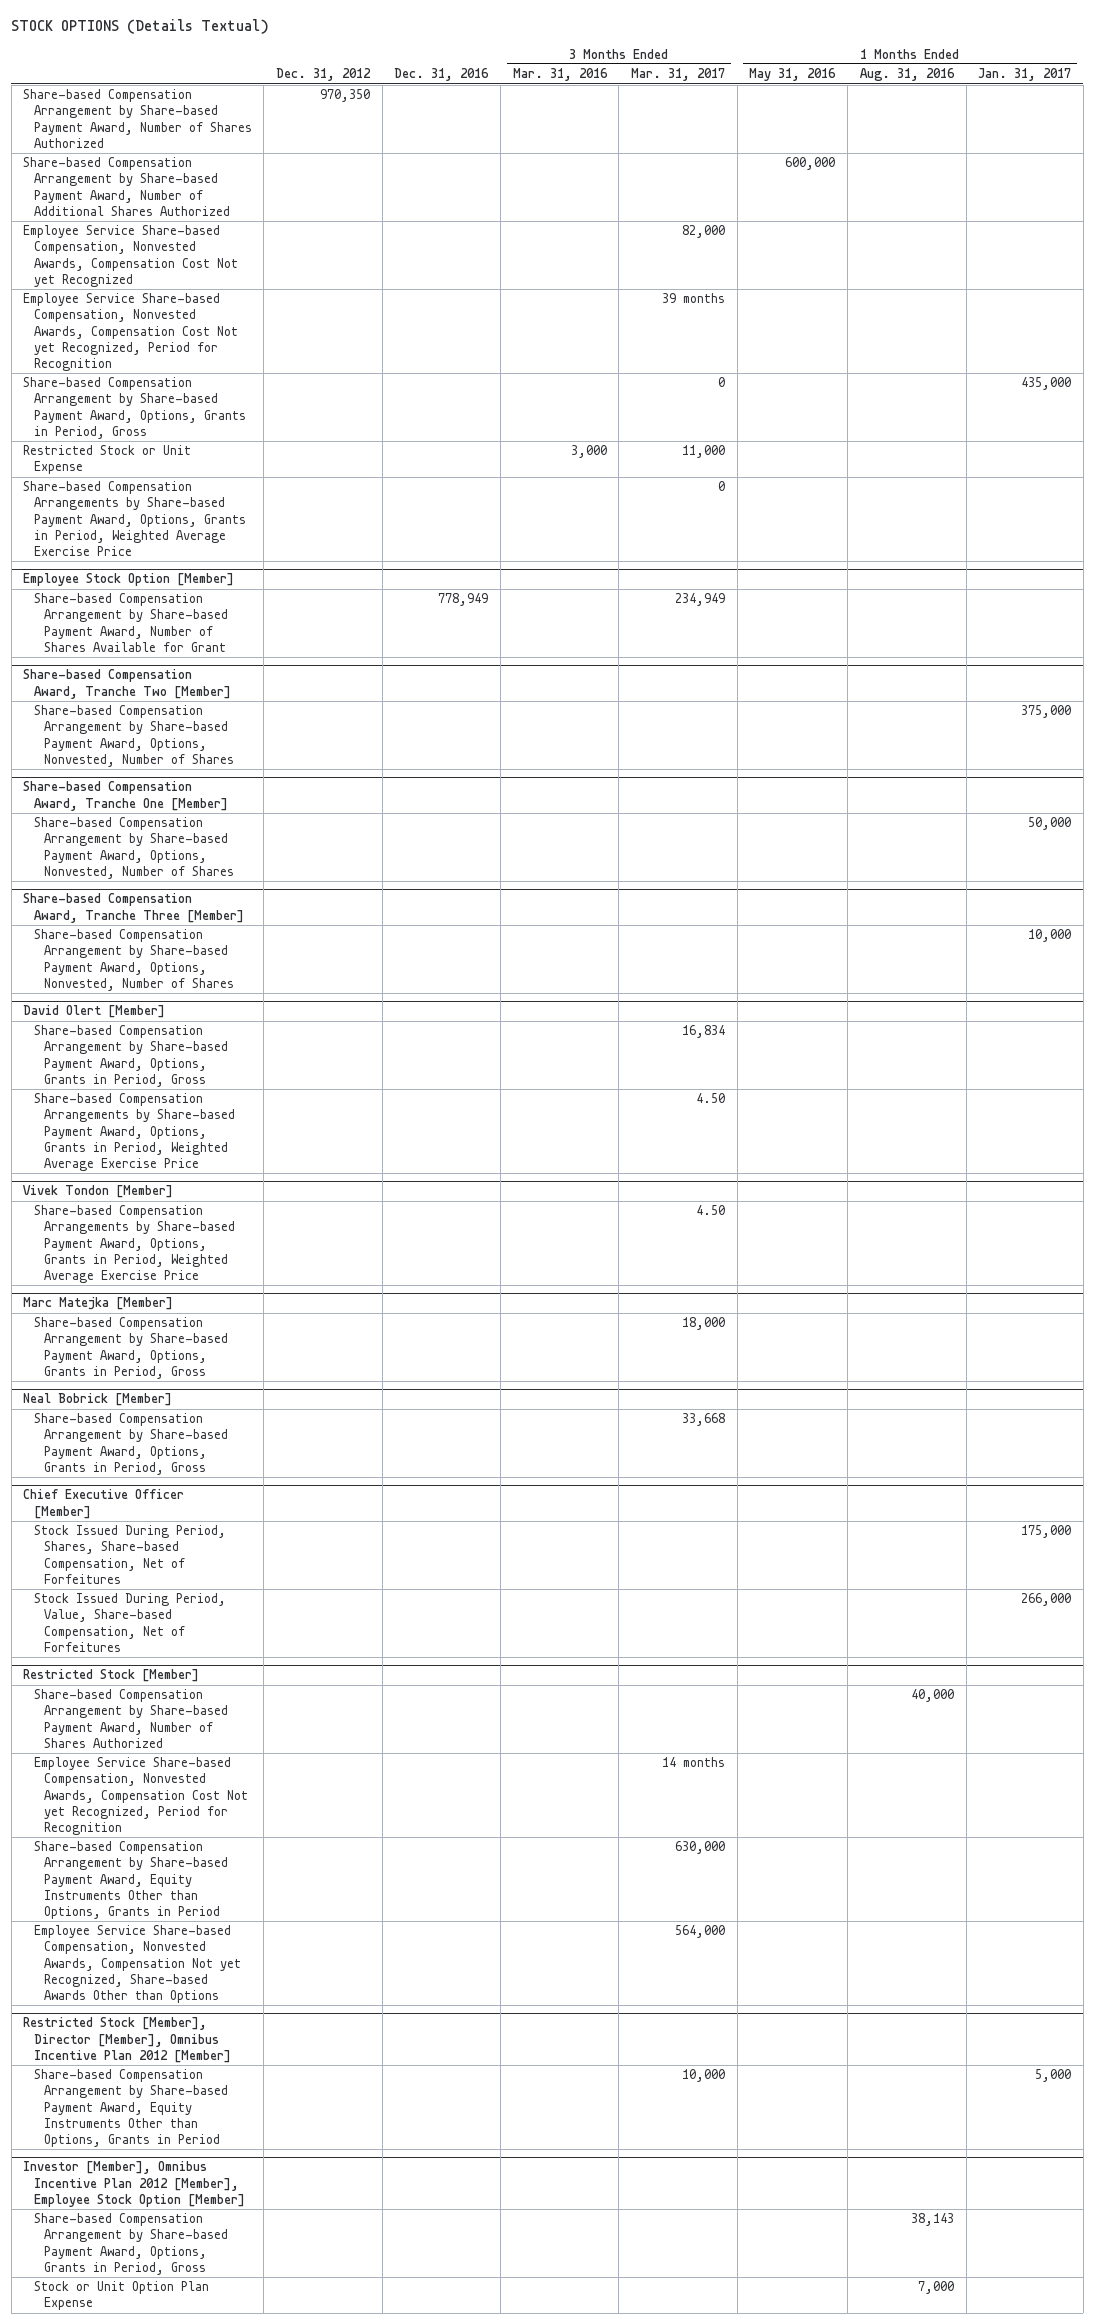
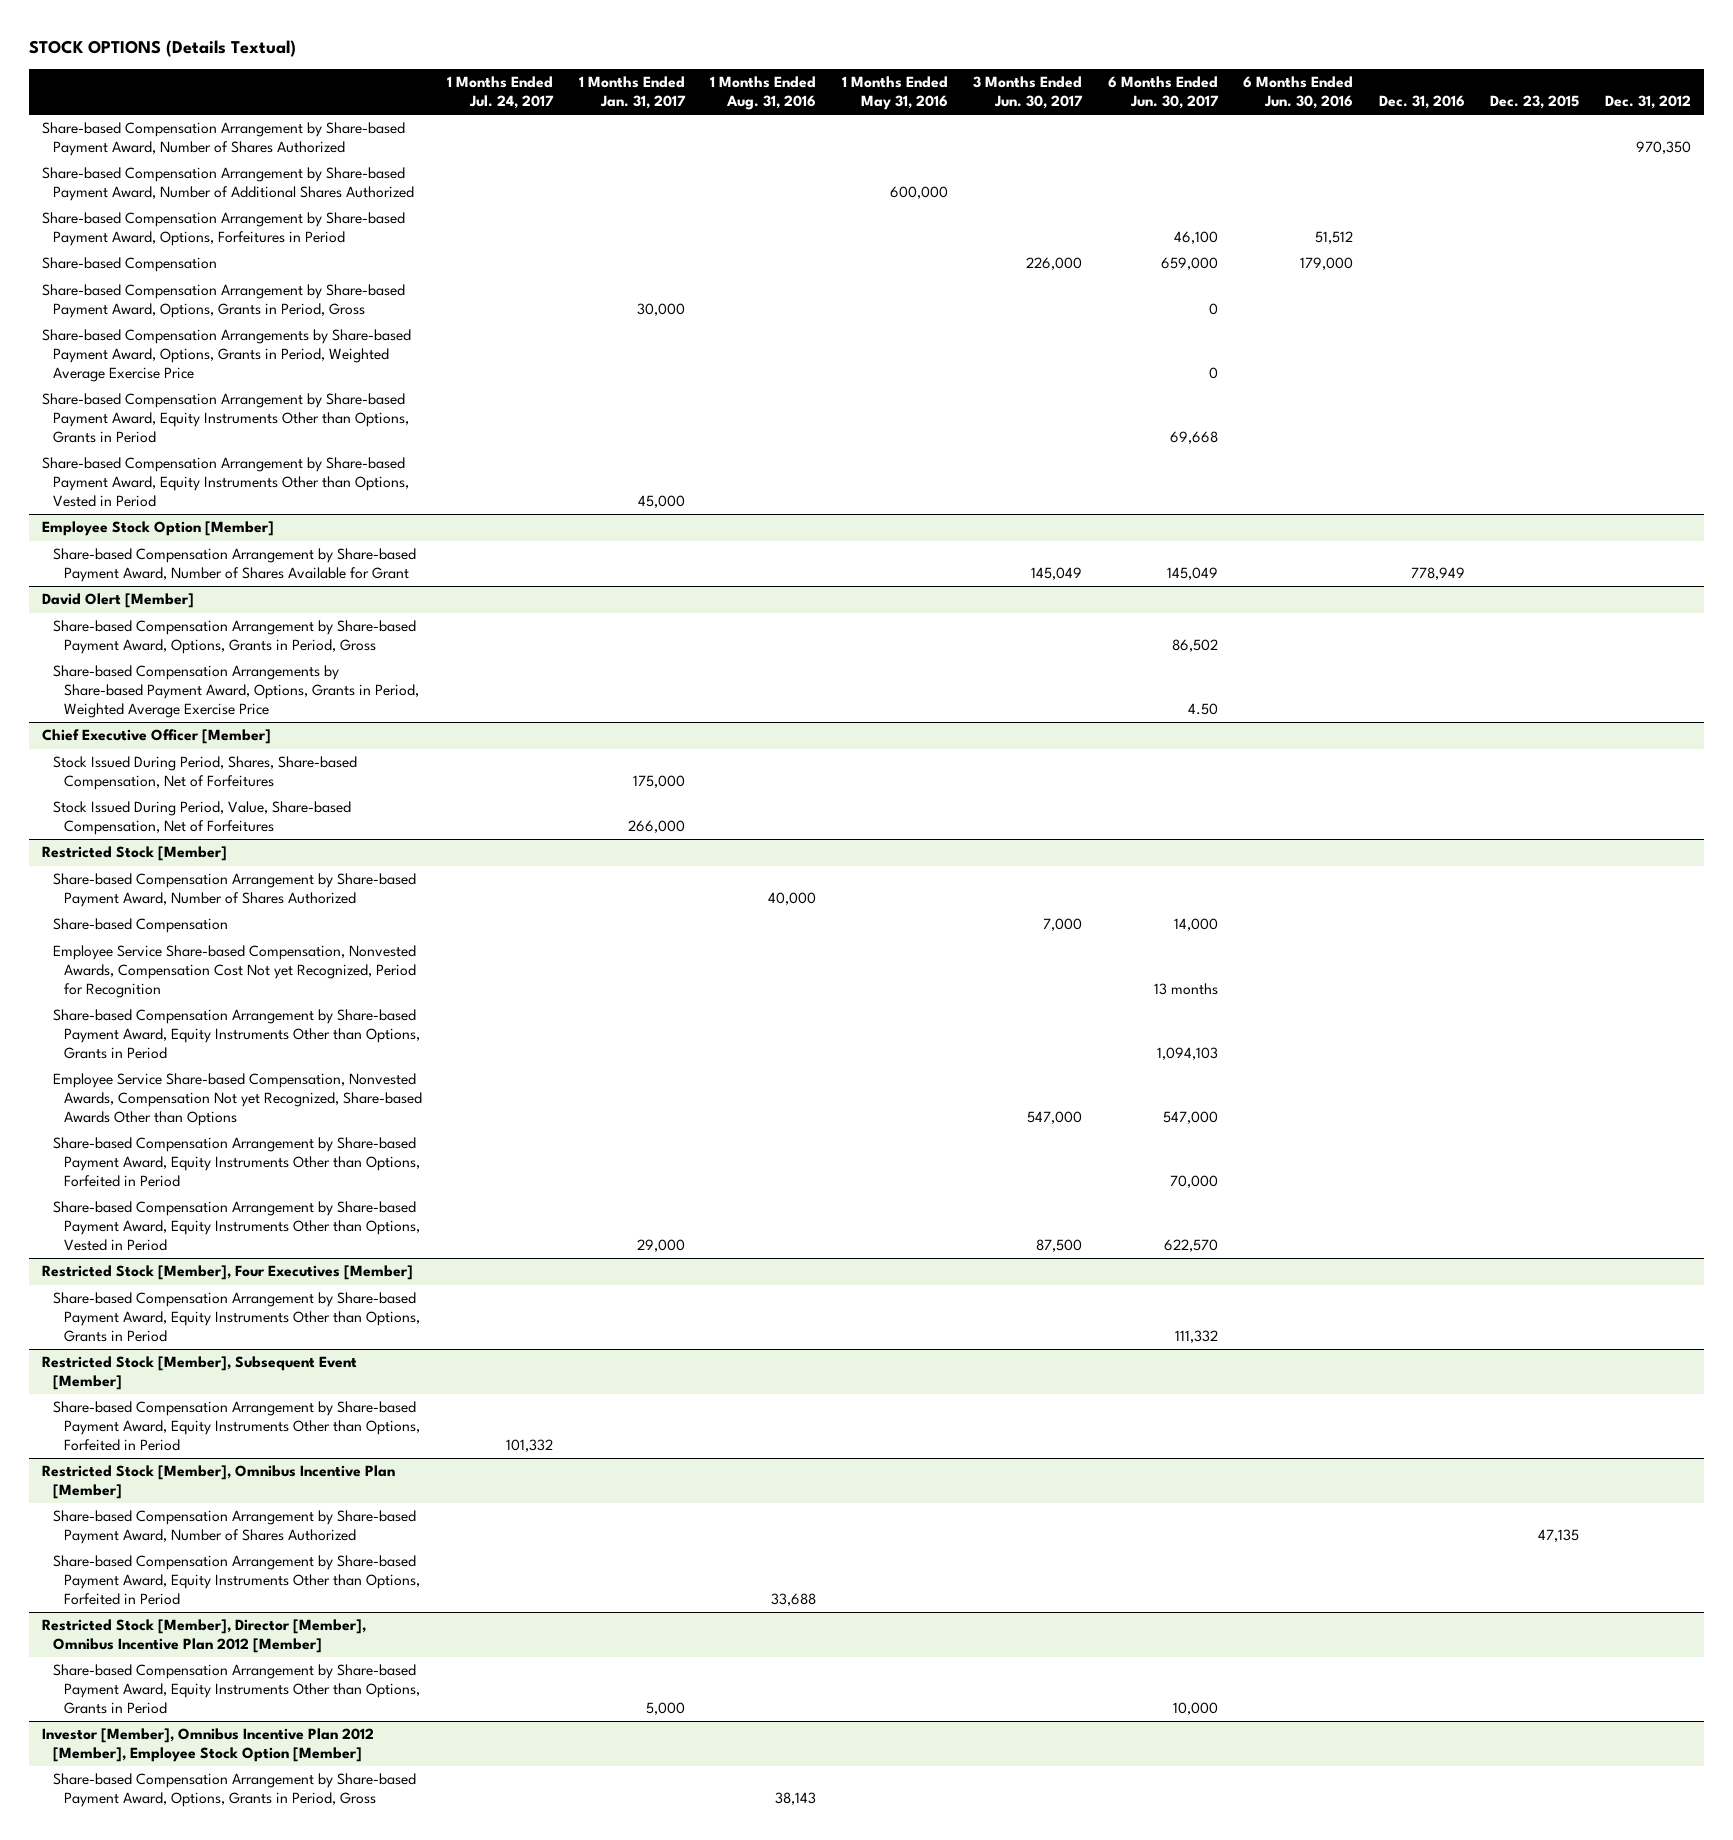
- | Dec. 31, 2012 | Dec. 31, 2016 | 3 Months Ended Mar. 31, 2016 | 3 Months Ended Mar. 31, 2017 | 1 Months Ended May 31, 2016 | 1 Months Ended Aug. 31, 2016 | 1 Months Ended Jan. 31, 2017
+ | 1 Months Ended Jul. 24, 2017 | 1 Months Ended Jan. 31, 2017 | 1 Months Ended Aug. 31, 2016 | 1 Months Ended May 31, 2016 | 3 Months Ended Jun. 30, 2017 | 6 Months Ended Jun. 30, 2017 | 6 Months Ended Jun. 30, 2016 | Dec. 31, 2016 | Dec. 23, 2015 | Dec. 31, 2012
- Employee Service Share-based Compensation, Nonvested Awards, Compensation Cost Not yet Recognized | | | | 82,000 | | |
- Employee Service Share-based Compensation, Nonvested Awards, Compensation Cost Not yet Recognized, Period for Recognition | | | | 39 months | | |
- Share-based Compensation Arrangement by Share-based Payment Award, Options, Grants in Period, Gross | | | | 0 | | | 435,000
- Restricted Stock or Unit Expense | | | 3,000 | 11,000 | | |
+ Share-based Compensation Arrangement by Share-based Payment Award, Options, Forfeitures in Period | | | | | | 46,100 | 51,512 | | |
+ Share-based Compensation | | | | | 226,000 | 659,000 | 179,000 | | |
+ Share-based Compensation Arrangement by Share-based Payment Award, Options, Grants in Period, Gross | | 30,000 | | | | 0 | | | |
+ Share-based Compensation Arrangement by Share-based Payment Award, Equity Instruments Other than Options, Grants in Period | | | | | | 69,668 | | | |
+ Share-based Compensation Arrangement by Share-based Payment Award, Equity Instruments Other than Options, Vested in Period | | 45,000 | | | | | | | |
- Share-based Compensation Award, Tranche Two [Member]
- Share-based Compensation Arrangement by Share-based Payment Award, Options, Nonvested, Number of Shares | | | | | | | 375,000
- Share-based Compensation Award, Tranche One [Member]
- Share-based Compensation Arrangement by Share-based Payment Award, Options, Nonvested, Number of Shares | | | | | | | 50,000
- Share-based Compensation Award, Tranche Three [Member]
- Share-based Compensation Arrangement by Share-based Payment Award, Options, Nonvested, Number of Shares | | | | | | | 10,000
- Vivek Tondon [Member]
- Share-based Compensation Arrangements by Share-based Payment Award, Options, Grants in Period, Weighted Average Exercise Price | | | | 4.50 | | |
- Marc Matejka [Member]
- Share-based Compensation Arrangement by Share-based Payment Award, Options, Grants in Period, Gross | | | | 18,000 | | |
- Neal Bobrick [Member]
- Share-based Compensation Arrangement by Share-based Payment Award, Options, Grants in Period, Gross | | | | 33,668 | | |
@ Restricted Stock [Member]
+ Share-based Compensation | | | | | 7,000 | 14,000 | | | |
+ Share-based Compensation Arrangement by Share-based Payment Award, Equity Instruments Other than Options, Forfeited in Period | | | | | | 70,000 | | | |
+ Share-based Compensation Arrangement by Share-based Payment Award, Equity Instruments Other than Options, Vested in Period | | 29,000 | | | 87,500 | 622,570 | | | |
+ Restricted Stock [Member], Four Executives [Member]
+ Share-based Compensation Arrangement by Share-based Payment Award, Equity Instruments Other than Options, Grants in Period | | | | | | 111,332 | | | |
+ Restricted Stock [Member], Subsequent Event [Member]
+ Share-based Compensation Arrangement by Share-based Payment Award, Equity Instruments Other than Options, Forfeited in Period | 101,332 | | | | | | | | |
+ Restricted Stock [Member], Omnibus Incentive Plan [Member]
+ Share-based Compensation Arrangement by Share-based Payment Award, Number of Shares Authorized | | | | | | | | | 47,135 |
+ Share-based Compensation Arrangement by Share-based Payment Award, Equity Instruments Other than Options, Forfeited in Period | | | 33,688 | | | | | | |
@ Investor [Member], Omnibus Incentive Plan 2012 [Member], Employee Stock Option [Member]
- Stock or Unit Option Plan Expense | | | | | | 7,000 |

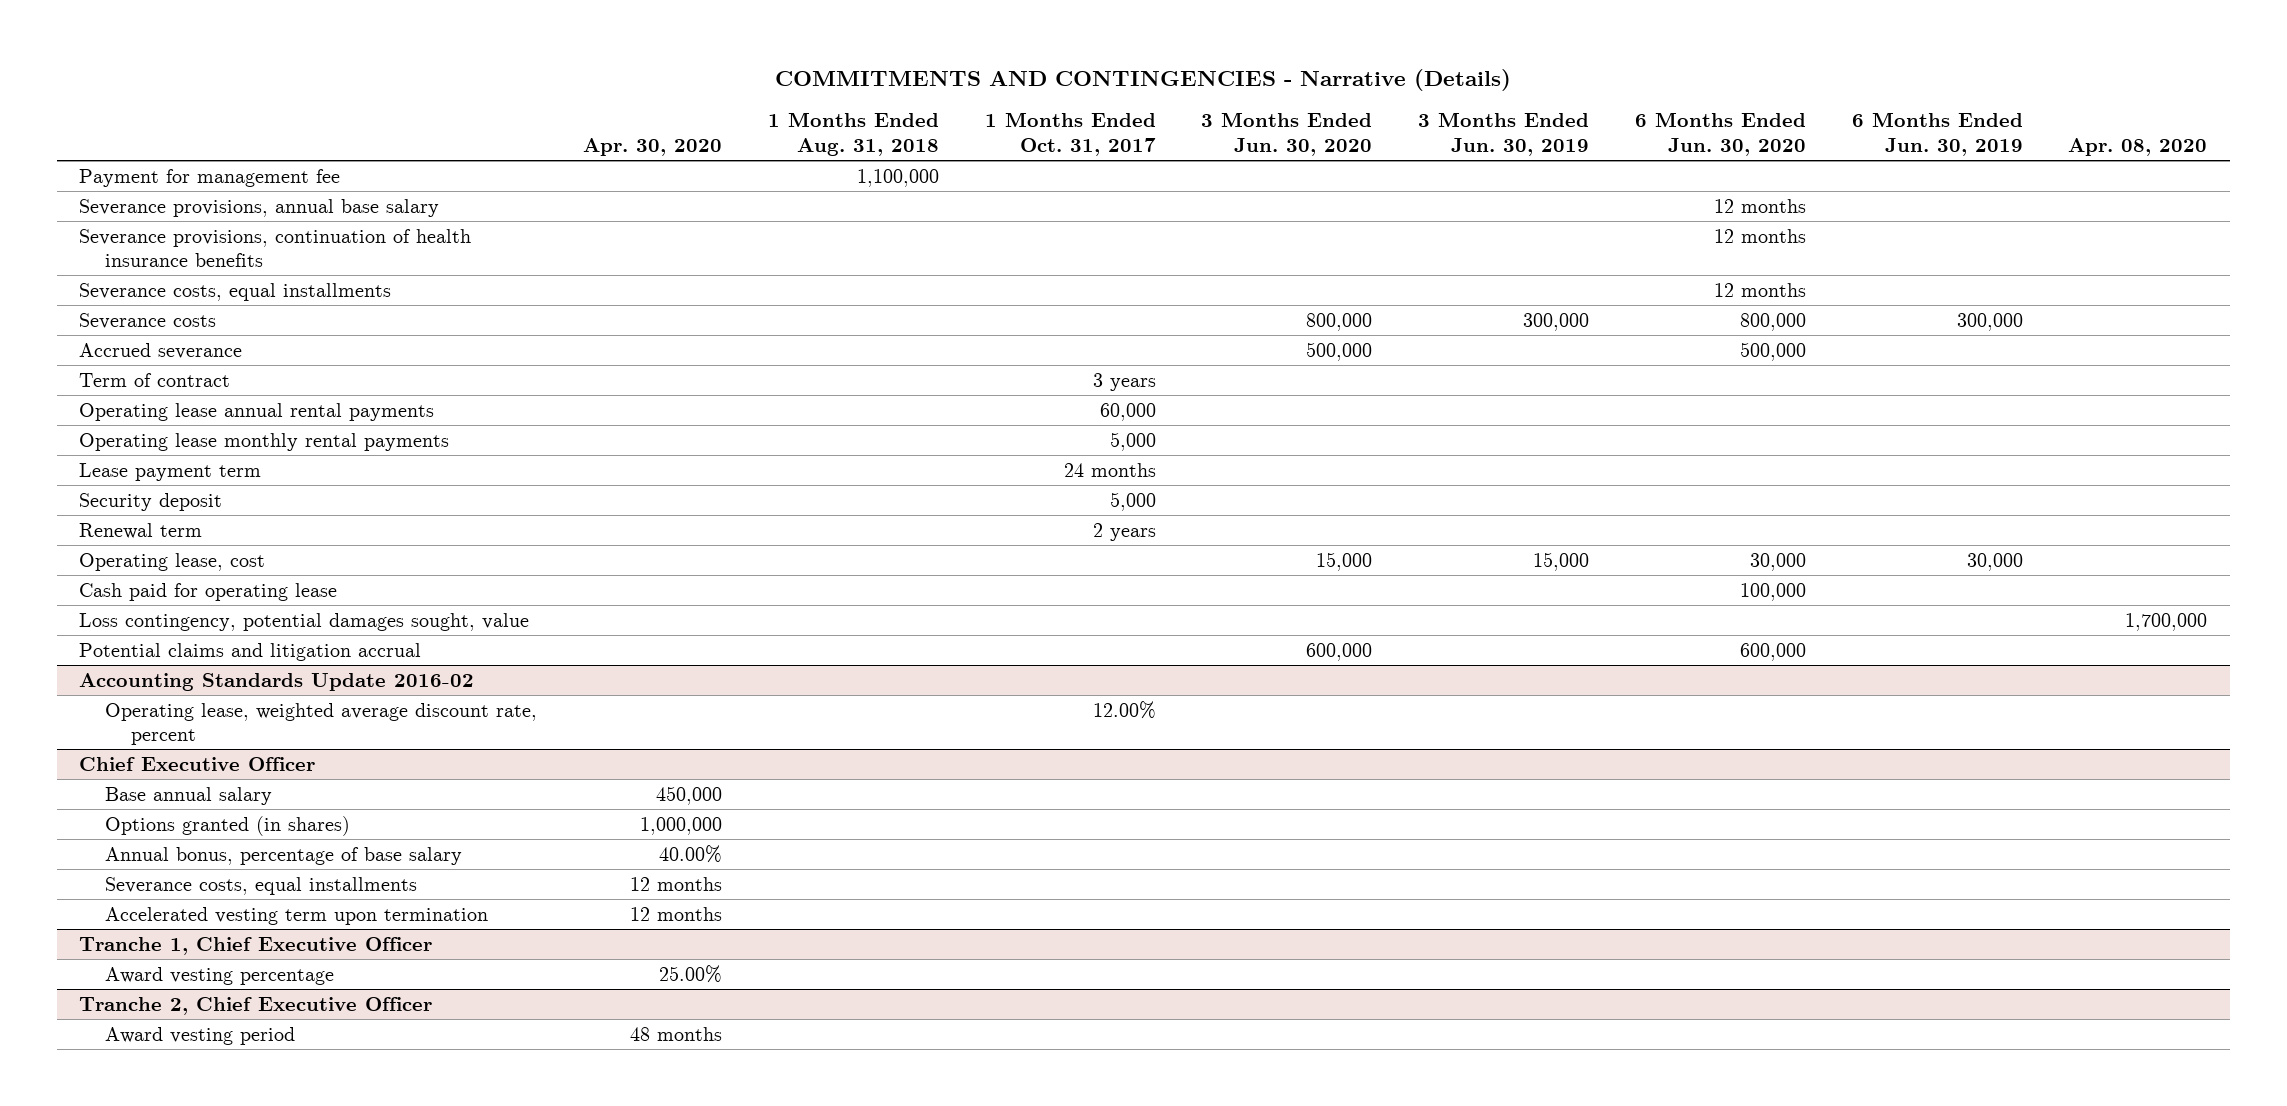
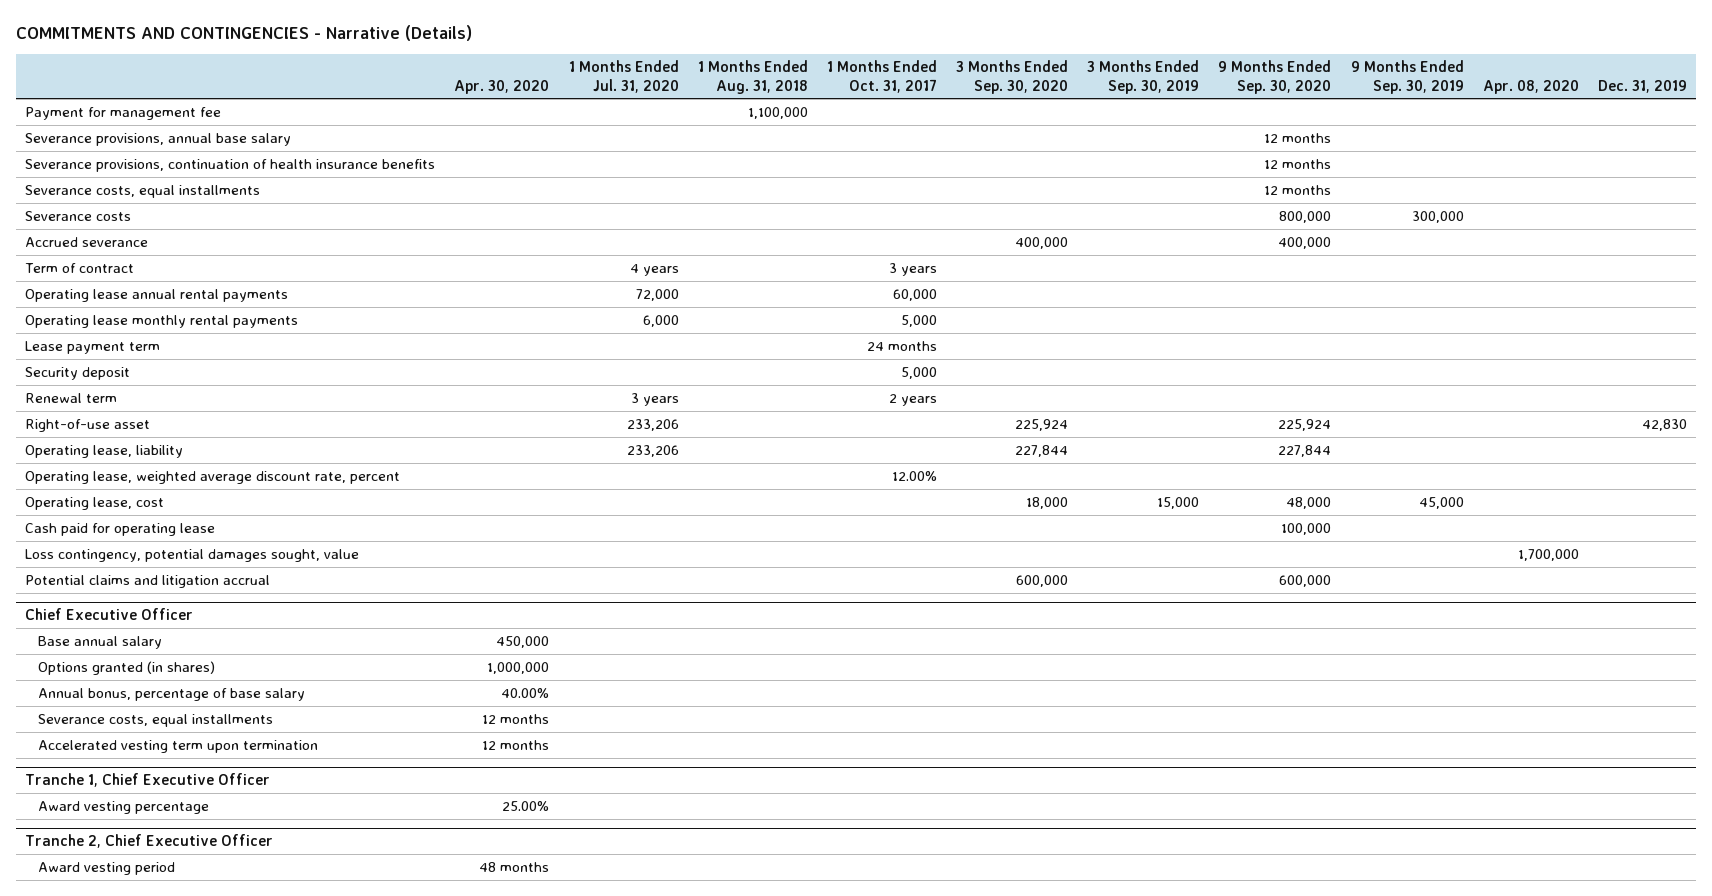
- | Apr. 30, 2020 | 1 Months Ended Aug. 31, 2018 | 1 Months Ended Oct. 31, 2017 | 3 Months Ended Jun. 30, 2020 | 3 Months Ended Jun. 30, 2019 | 6 Months Ended Jun. 30, 2020 | 6 Months Ended Jun. 30, 2019 | Apr. 08, 2020
+ | Apr. 30, 2020 | 1 Months Ended Jul. 31, 2020 | 1 Months Ended Aug. 31, 2018 | 1 Months Ended Oct. 31, 2017 | 3 Months Ended Sep. 30, 2020 | 3 Months Ended Sep. 30, 2019 | 9 Months Ended Sep. 30, 2020 | 9 Months Ended Sep. 30, 2019 | Apr. 08, 2020 | Dec. 31, 2019
+ Right-of-use asset | | 233,206 | | | 225,924 | | 225,924 | | | 42,830
+ Operating lease, liability | | 233,206 | | | 227,844 | | 227,844 | | |
+ Operating lease, weighted average discount rate, percent | | | | 12.00% | | | | | |
- Accounting Standards Update 2016-02
- Operating lease, weighted average discount rate, percent | | | 12.00% | | | | |

